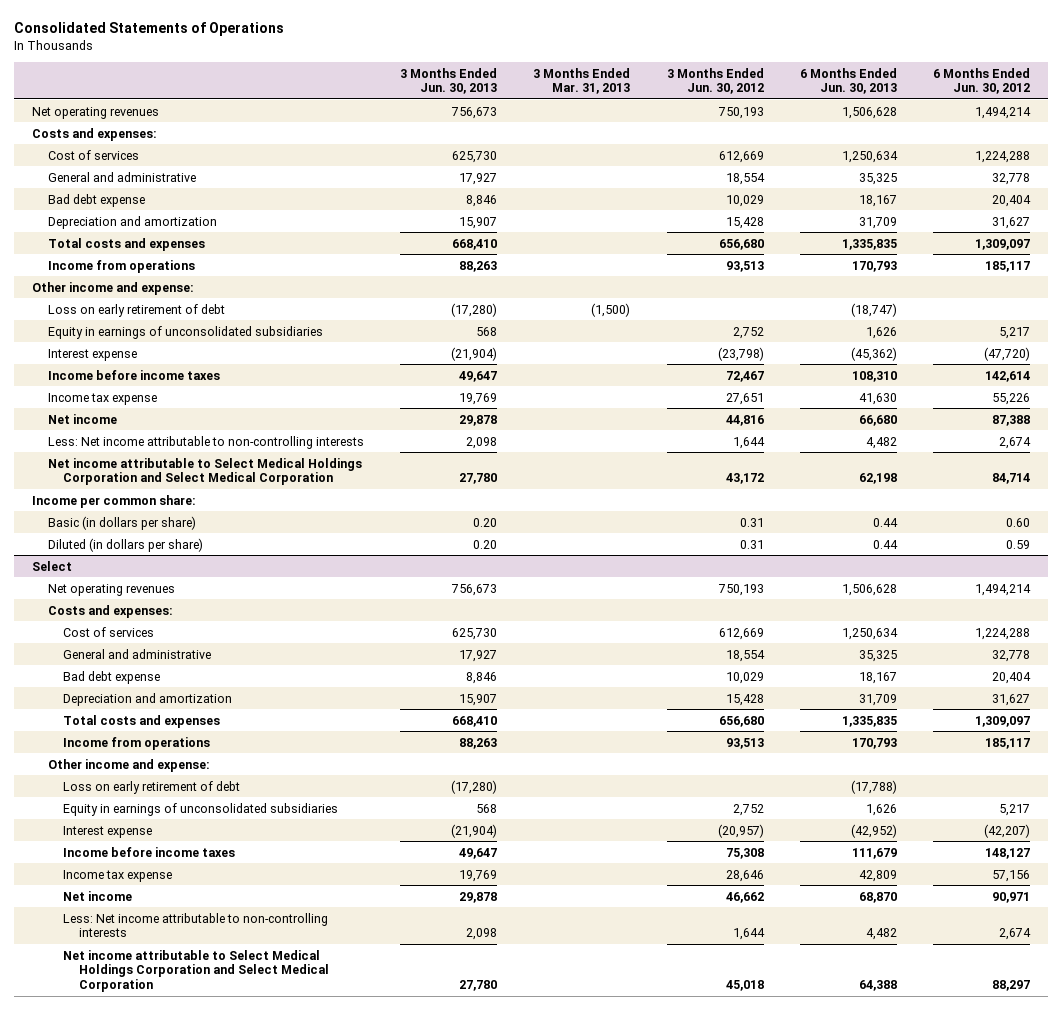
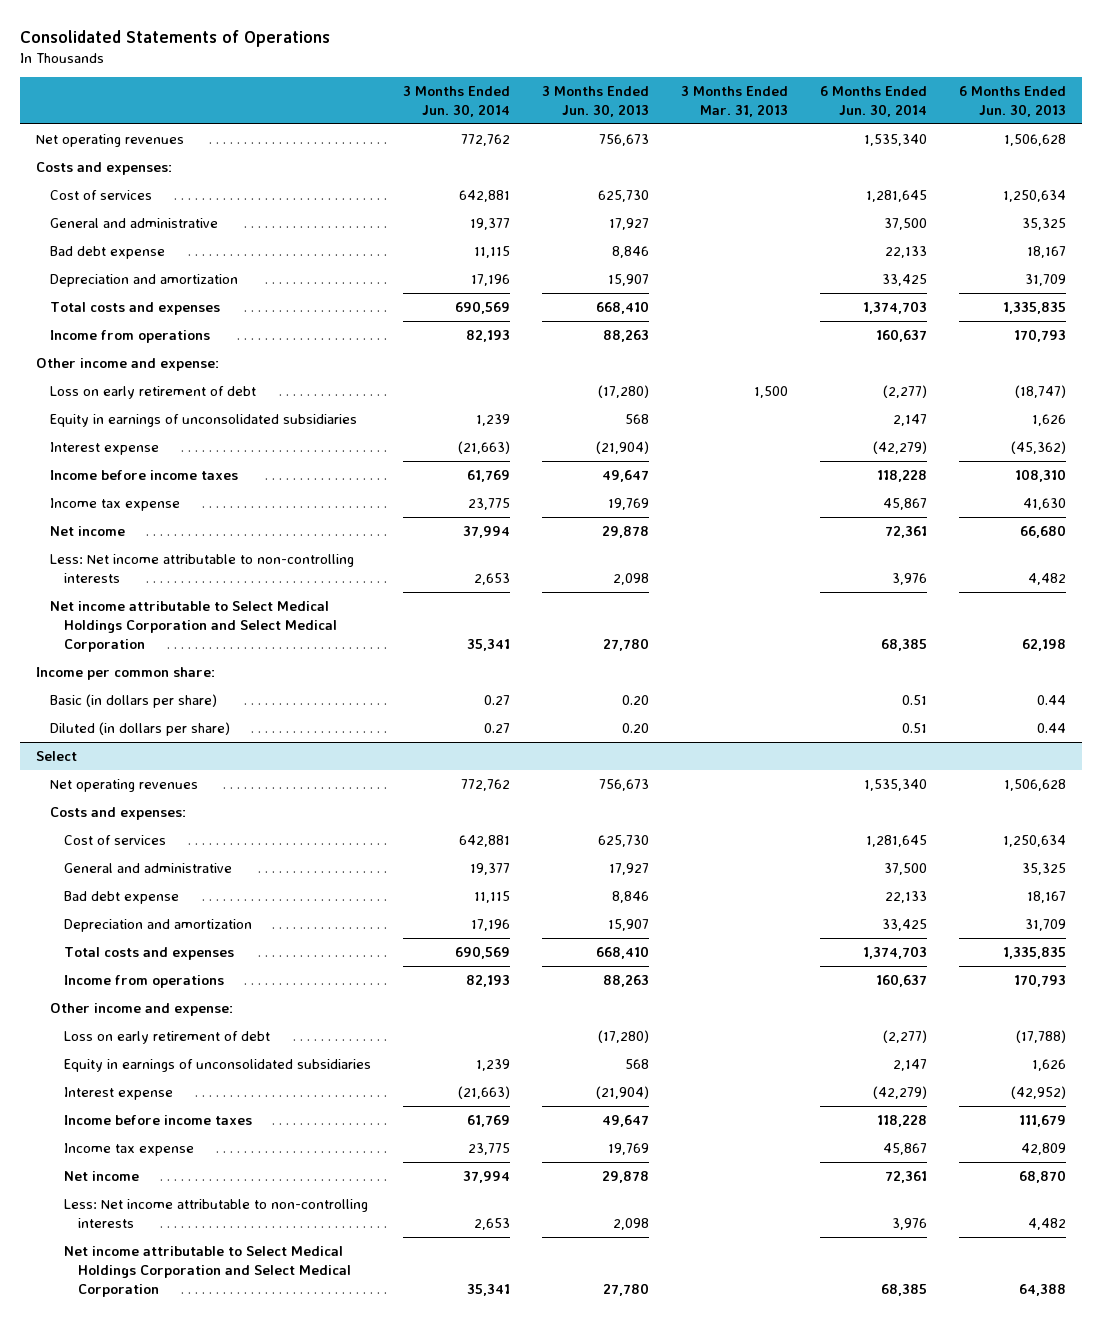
- | 3 Months Ended Jun. 30, 2013 | 3 Months Ended Mar. 31, 2013 | 3 Months Ended Jun. 30, 2012 | 6 Months Ended Jun. 30, 2013 | 6 Months Ended Jun. 30, 2012
+ | 3 Months Ended Jun. 30, 2014 | 3 Months Ended Jun. 30, 2013 | 3 Months Ended Mar. 31, 2013 | 6 Months Ended Jun. 30, 2014 | 6 Months Ended Jun. 30, 2013
- Loss on early retirement of debt | (17,280) | (1,500) | | (18,747) |
+ Loss on early retirement of debt | | (17,280) | 1,500 | (2,277) | (18,747)

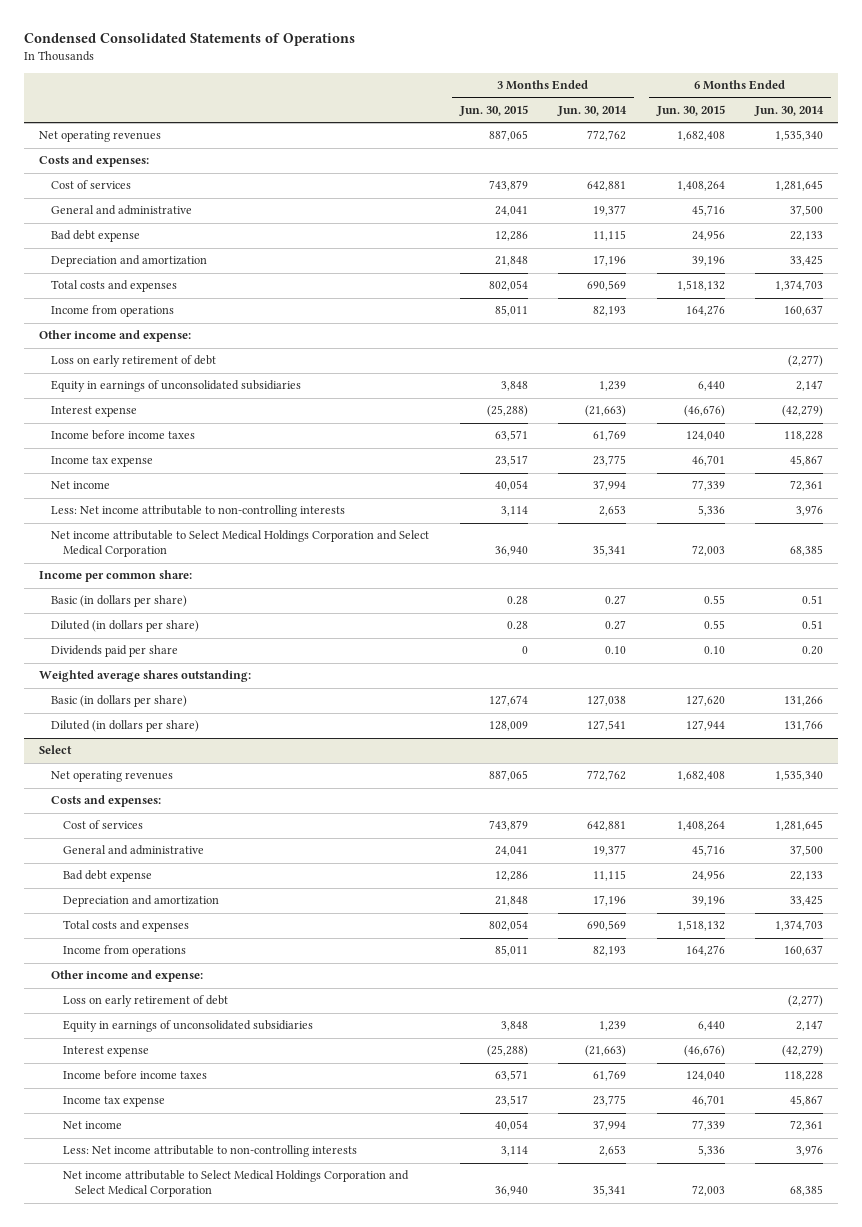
- Consolidated Statements of Operations
+ Condensed Consolidated Statements of Operations
- | 3 Months Ended Jun. 30, 2014 | 3 Months Ended Jun. 30, 2013 | 3 Months Ended Mar. 31, 2013 | 6 Months Ended Jun. 30, 2014 | 6 Months Ended Jun. 30, 2013
+ | 3 Months Ended Jun. 30, 2015 | 3 Months Ended Jun. 30, 2014 | 6 Months Ended Jun. 30, 2015 | 6 Months Ended Jun. 30, 2014
+ Dividends paid per share | 0 | 0.10 | 0.10 | 0.20
+ Weighted average shares outstanding:
+ Basic (in dollars per share) | 127,674 | 127,038 | 127,620 | 131,266
+ Diluted (in dollars per share) | 128,009 | 127,541 | 127,944 | 131,766

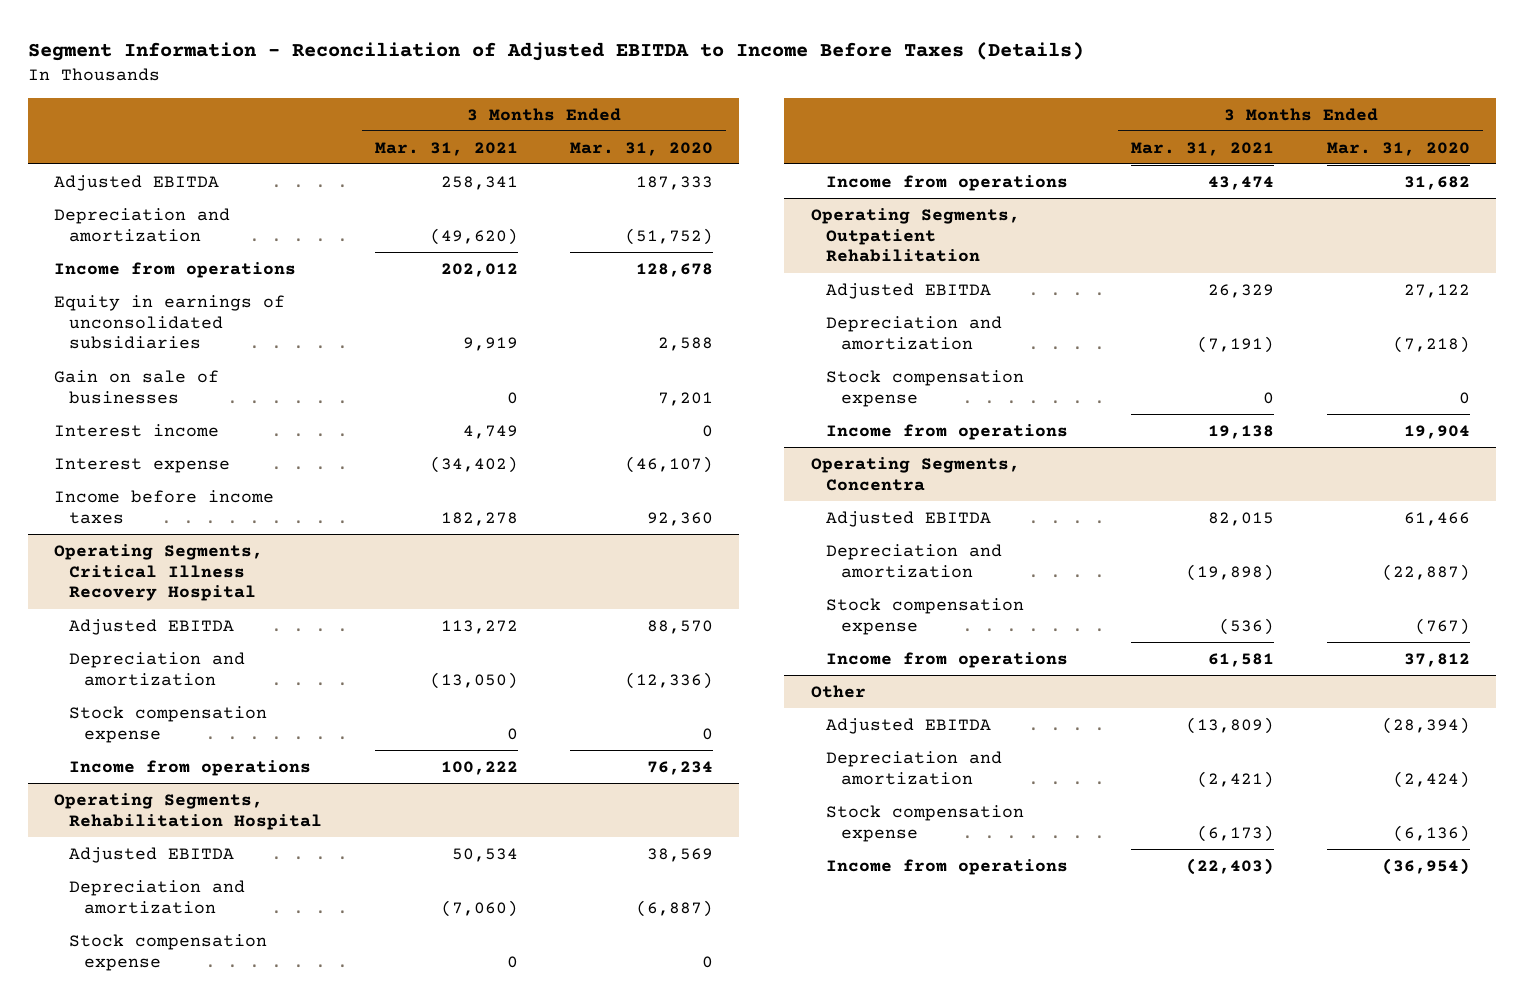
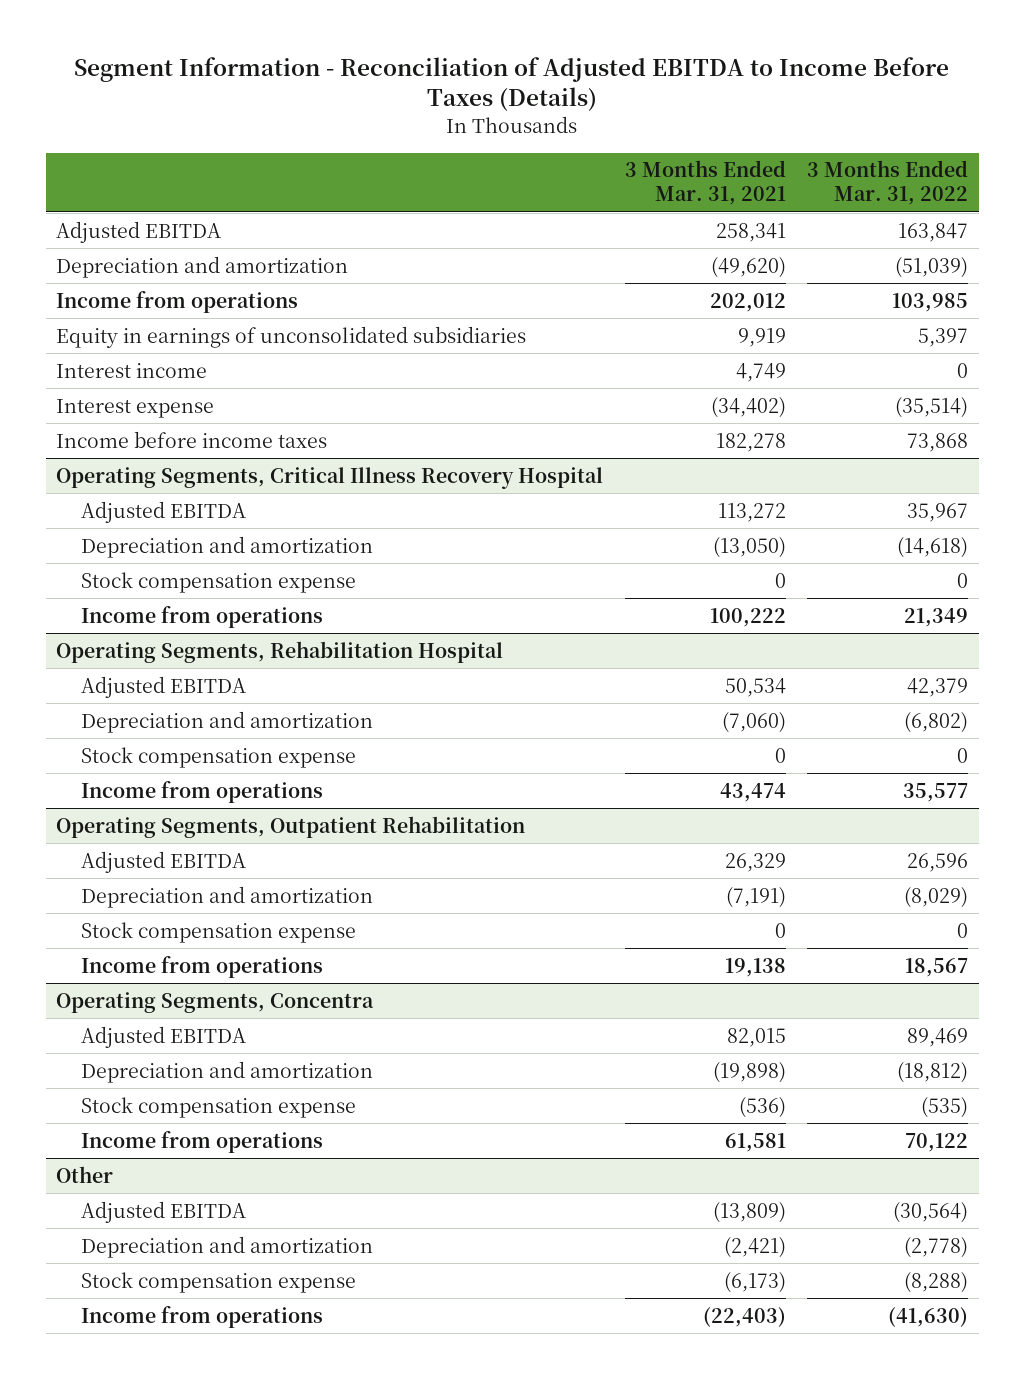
- | 3 Months Ended Mar. 31, 2021 | 3 Months Ended Mar. 31, 2020
+ | 3 Months Ended Mar. 31, 2021 | 3 Months Ended Mar. 31, 2022
- Gain on sale of businesses | 0 | 7,201

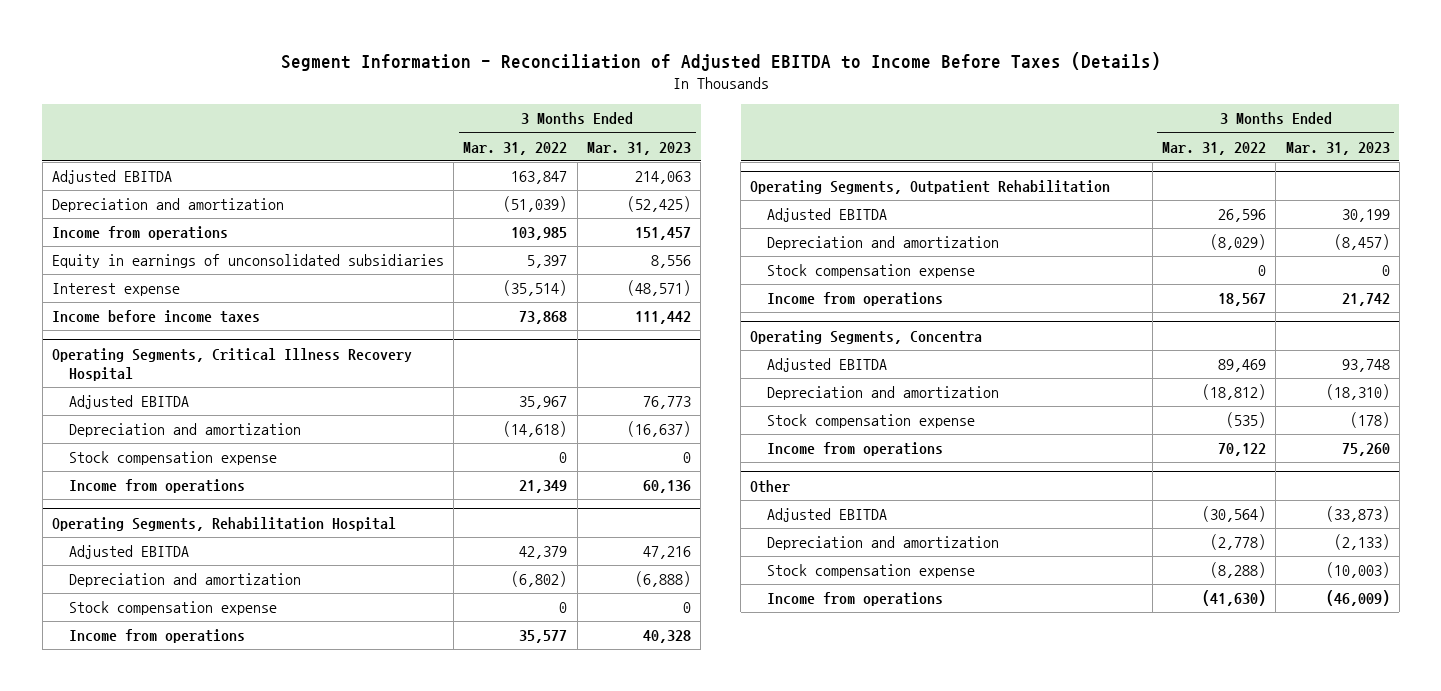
- | 3 Months Ended Mar. 31, 2021 | 3 Months Ended Mar. 31, 2022
+ | 3 Months Ended Mar. 31, 2022 | 3 Months Ended Mar. 31, 2023
- Interest income | 4,749 | 0

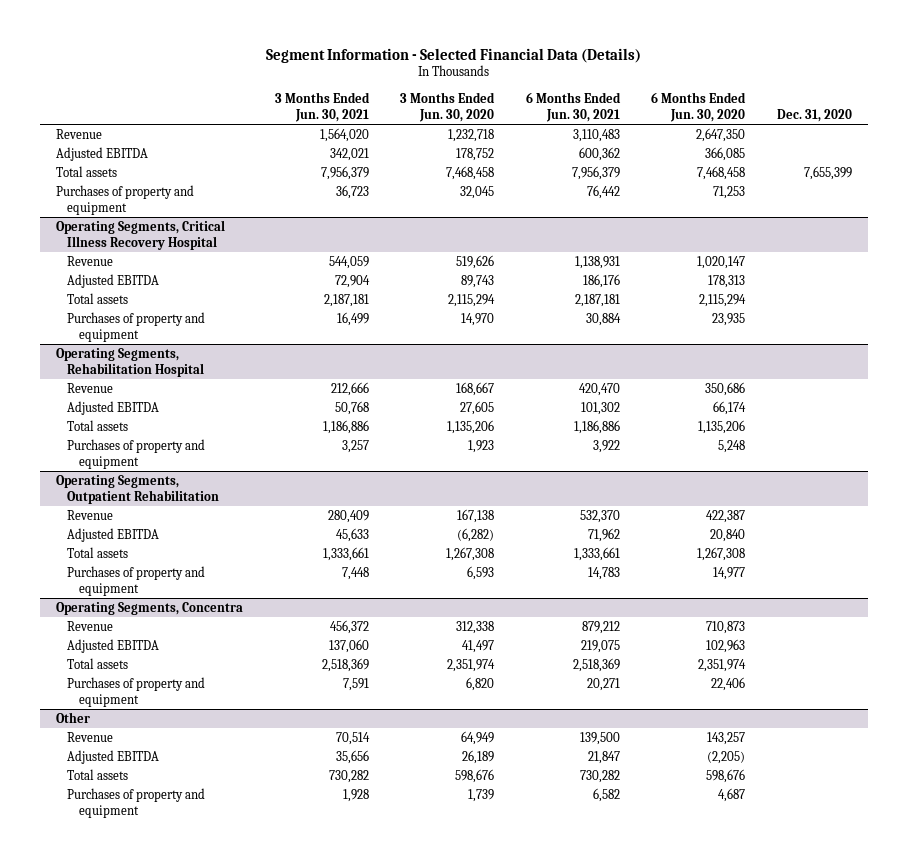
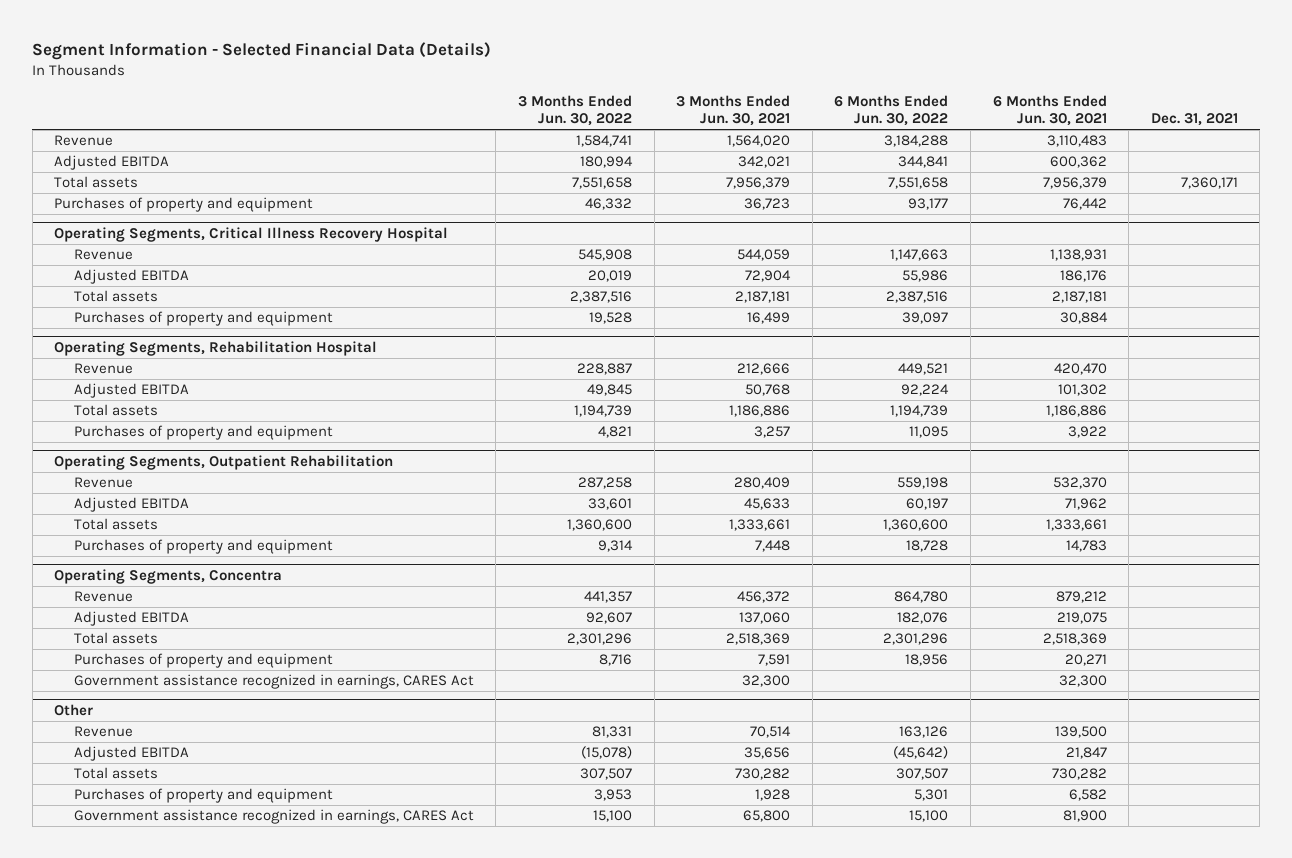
- | 3 Months Ended Jun. 30, 2021 | 3 Months Ended Jun. 30, 2020 | 6 Months Ended Jun. 30, 2021 | 6 Months Ended Jun. 30, 2020 | Dec. 31, 2020
+ | 3 Months Ended Jun. 30, 2022 | 3 Months Ended Jun. 30, 2021 | 6 Months Ended Jun. 30, 2022 | 6 Months Ended Jun. 30, 2021 | Dec. 31, 2021
@ Operating Segments, Concentra
+ Government assistance recognized in earnings, CARES Act | | 32,300 | | 32,300 |
@ Other
+ Government assistance recognized in earnings, CARES Act | 15,100 | 65,800 | 15,100 | 81,900 |

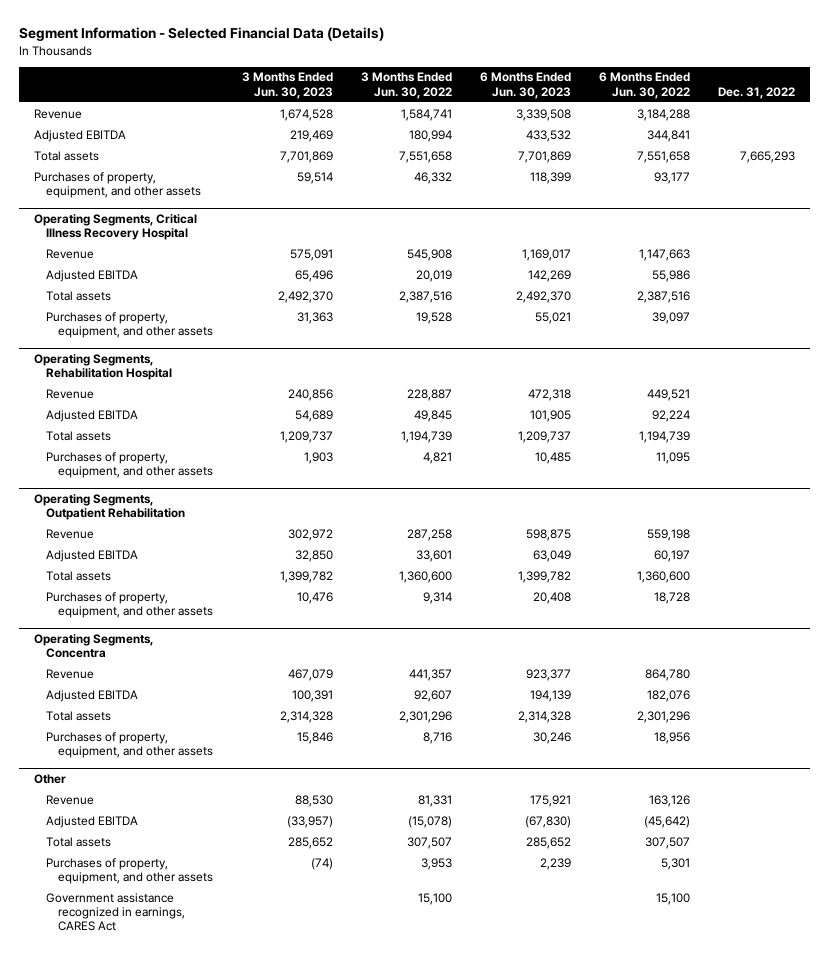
- | 3 Months Ended Jun. 30, 2022 | 3 Months Ended Jun. 30, 2021 | 6 Months Ended Jun. 30, 2022 | 6 Months Ended Jun. 30, 2021 | Dec. 31, 2021
+ | 3 Months Ended Jun. 30, 2023 | 3 Months Ended Jun. 30, 2022 | 6 Months Ended Jun. 30, 2023 | 6 Months Ended Jun. 30, 2022 | Dec. 31, 2022
- Purchases of property and equipment | 46,332 | 36,723 | 93,177 | 76,442 |
+ Purchases of property, equipment, and other assets | 59,514 | 46,332 | 118,399 | 93,177 |
@ Operating Segments, Critical Illness Recovery Hospital
- Purchases of property and equipment | 19,528 | 16,499 | 39,097 | 30,884 |
+ Purchases of property, equipment, and other assets | 31,363 | 19,528 | 55,021 | 39,097 |
@ Operating Segments, Rehabilitation Hospital
- Purchases of property and equipment | 4,821 | 3,257 | 11,095 | 3,922 |
+ Purchases of property, equipment, and other assets | 1,903 | 4,821 | 10,485 | 11,095 |
@ Operating Segments, Outpatient Rehabilitation
- Purchases of property and equipment | 9,314 | 7,448 | 18,728 | 14,783 |
+ Purchases of property, equipment, and other assets | 10,476 | 9,314 | 20,408 | 18,728 |
@ Operating Segments, Concentra
- Purchases of property and equipment | 8,716 | 7,591 | 18,956 | 20,271 |
- Government assistance recognized in earnings, CARES Act | | 32,300 | | 32,300 |
+ Purchases of property, equipment, and other assets | 15,846 | 8,716 | 30,246 | 18,956 |
@ Other
- Purchases of property and equipment | 3,953 | 1,928 | 5,301 | 6,582 |
+ Purchases of property, equipment, and other assets | (74) | 3,953 | 2,239 | 5,301 |

